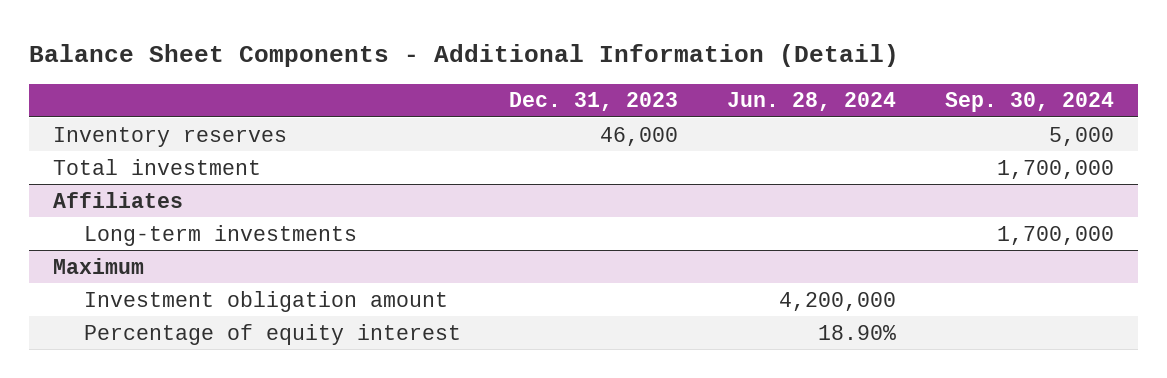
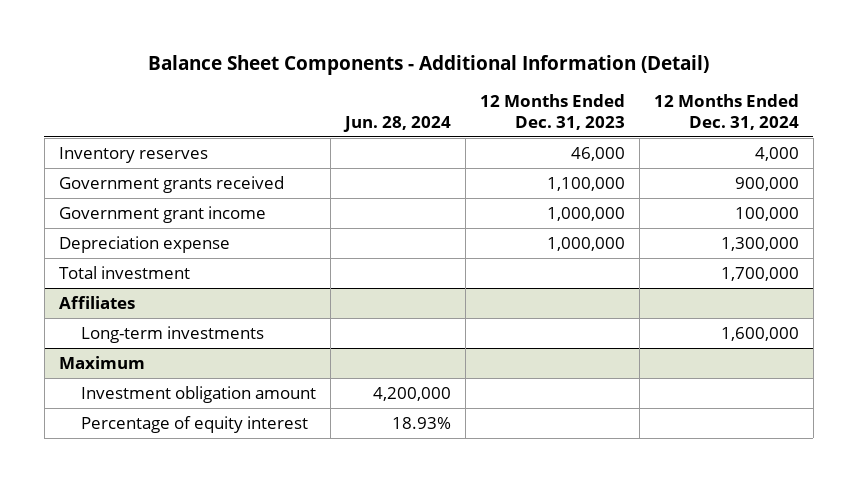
- | Dec. 31, 2023 | Jun. 28, 2024 | Sep. 30, 2024
+ | Jun. 28, 2024 | 12 Months Ended Dec. 31, 2023 | 12 Months Ended Dec. 31, 2024
+ Government grants received | | 1,100,000 | 900,000
+ Government grant income | | 1,000,000 | 100,000
+ Depreciation expense | | 1,000,000 | 1,300,000
@ Maximum
- Percentage of equity interest | | 18.90% |
+ Percentage of equity interest | 18.93% | |

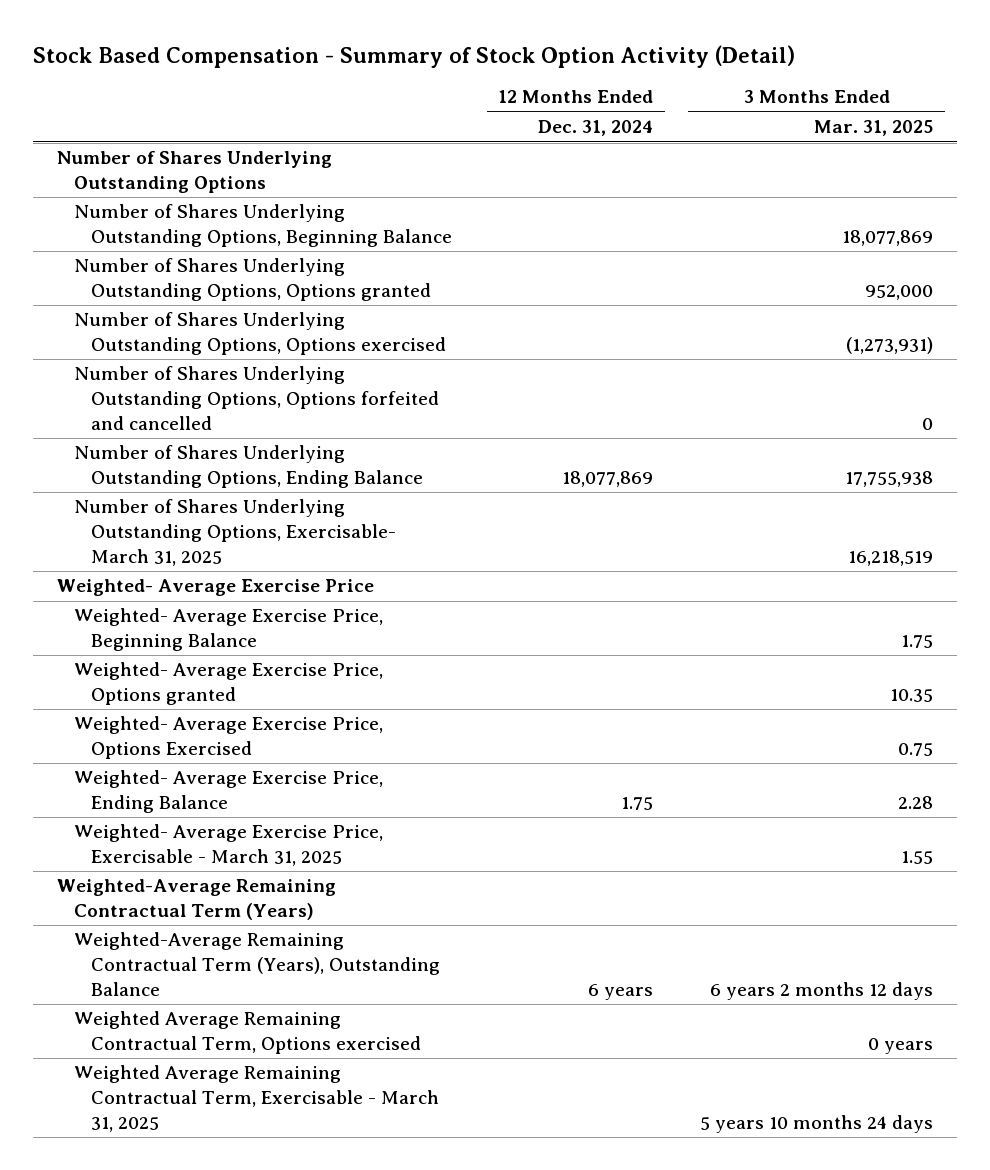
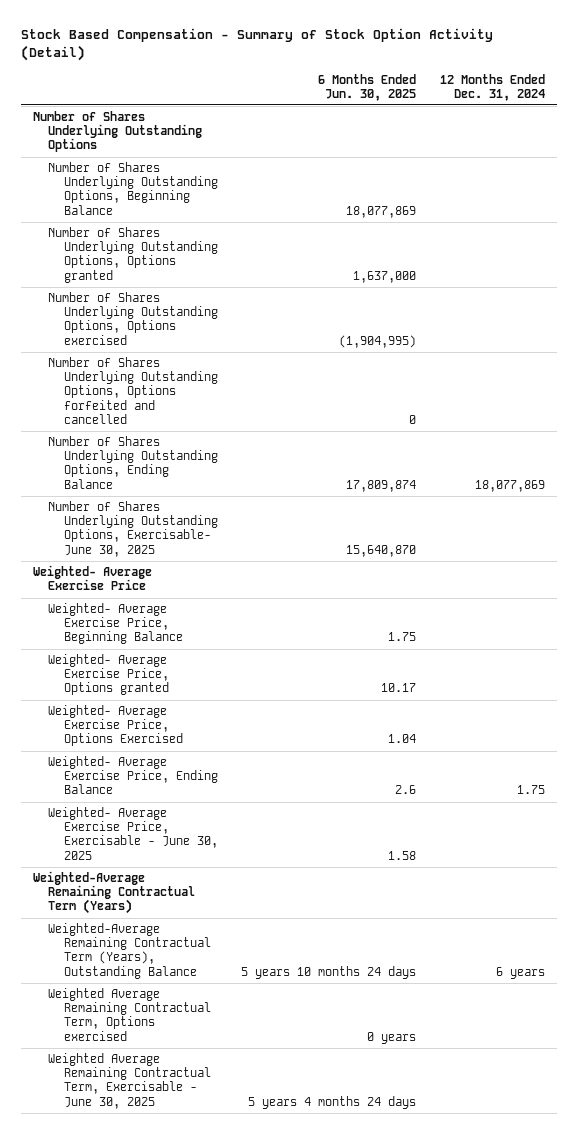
- | 12 Months Ended Dec. 31, 2024 | 3 Months Ended Mar. 31, 2025
+ | 6 Months Ended Jun. 30, 2025 | 12 Months Ended Dec. 31, 2024
- Number of Shares Underlying Outstanding Options, Exercisable- March 31, 2025 | | 16,218,519
+ Number of Shares Underlying Outstanding Options, Exercisable- June 30, 2025 | 15,640,870 |
- Weighted- Average Exercise Price, Exercisable - March 31, 2025 | | 1.55
+ Weighted- Average Exercise Price, Exercisable - June 30, 2025 | 1.58 |
- Weighted Average Remaining Contractual Term, Exercisable - March 31, 2025 | | 5 years 10 months 24 days
+ Weighted Average Remaining Contractual Term, Exercisable - June 30, 2025 | 5 years 4 months 24 days |

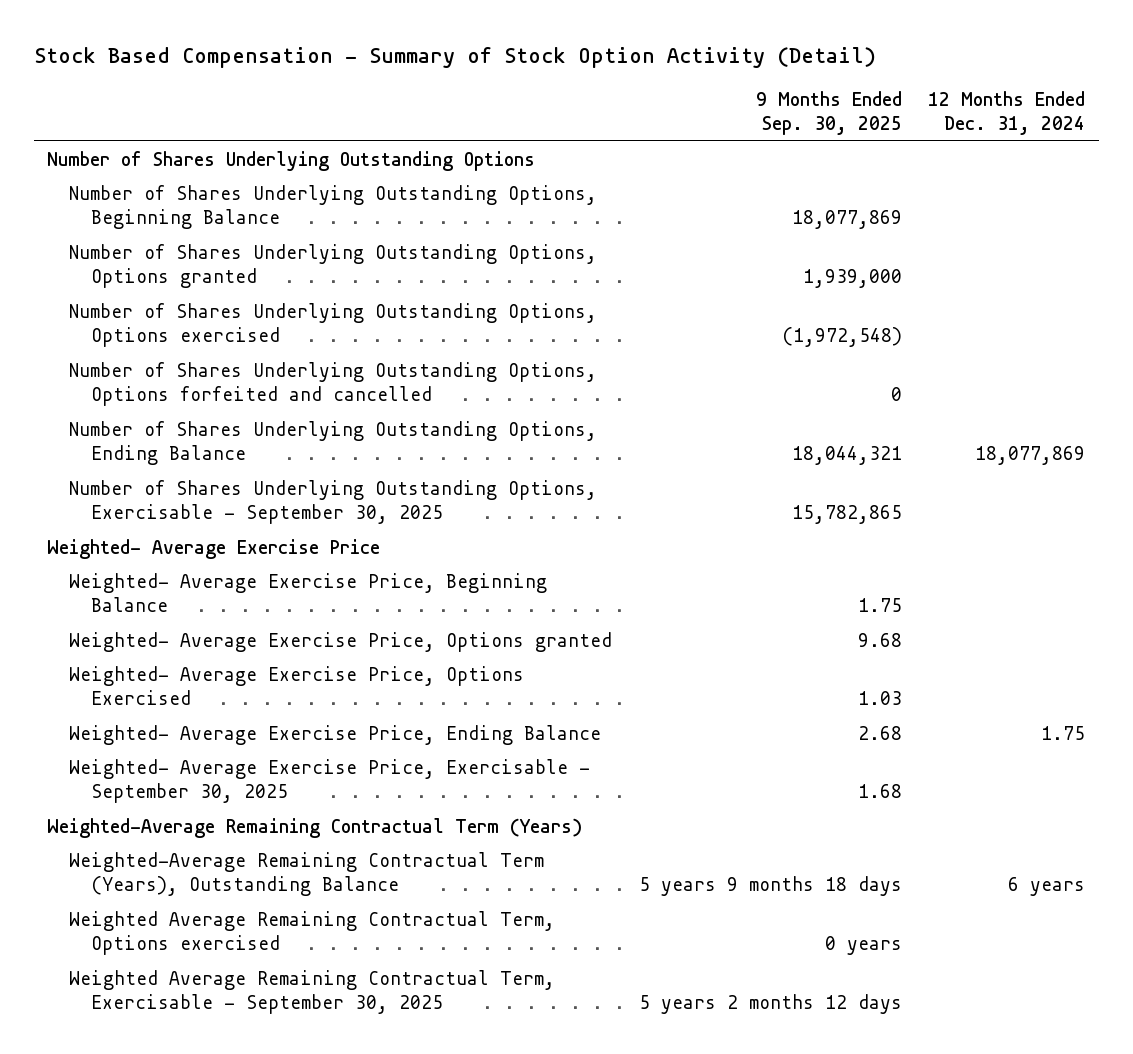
- | 6 Months Ended Jun. 30, 2025 | 12 Months Ended Dec. 31, 2024
+ | 9 Months Ended Sep. 30, 2025 | 12 Months Ended Dec. 31, 2024
- Number of Shares Underlying Outstanding Options, Exercisable- June 30, 2025 | 15,640,870 |
+ Number of Shares Underlying Outstanding Options, Exercisable - September 30, 2025 | 15,782,865 |
- Weighted- Average Exercise Price, Exercisable - June 30, 2025 | 1.58 |
+ Weighted- Average Exercise Price, Exercisable - September 30, 2025 | 1.68 |
- Weighted Average Remaining Contractual Term, Exercisable - June 30, 2025 | 5 years 4 months 24 days |
+ Weighted Average Remaining Contractual Term, Exercisable - September 30, 2025 | 5 years 2 months 12 days |

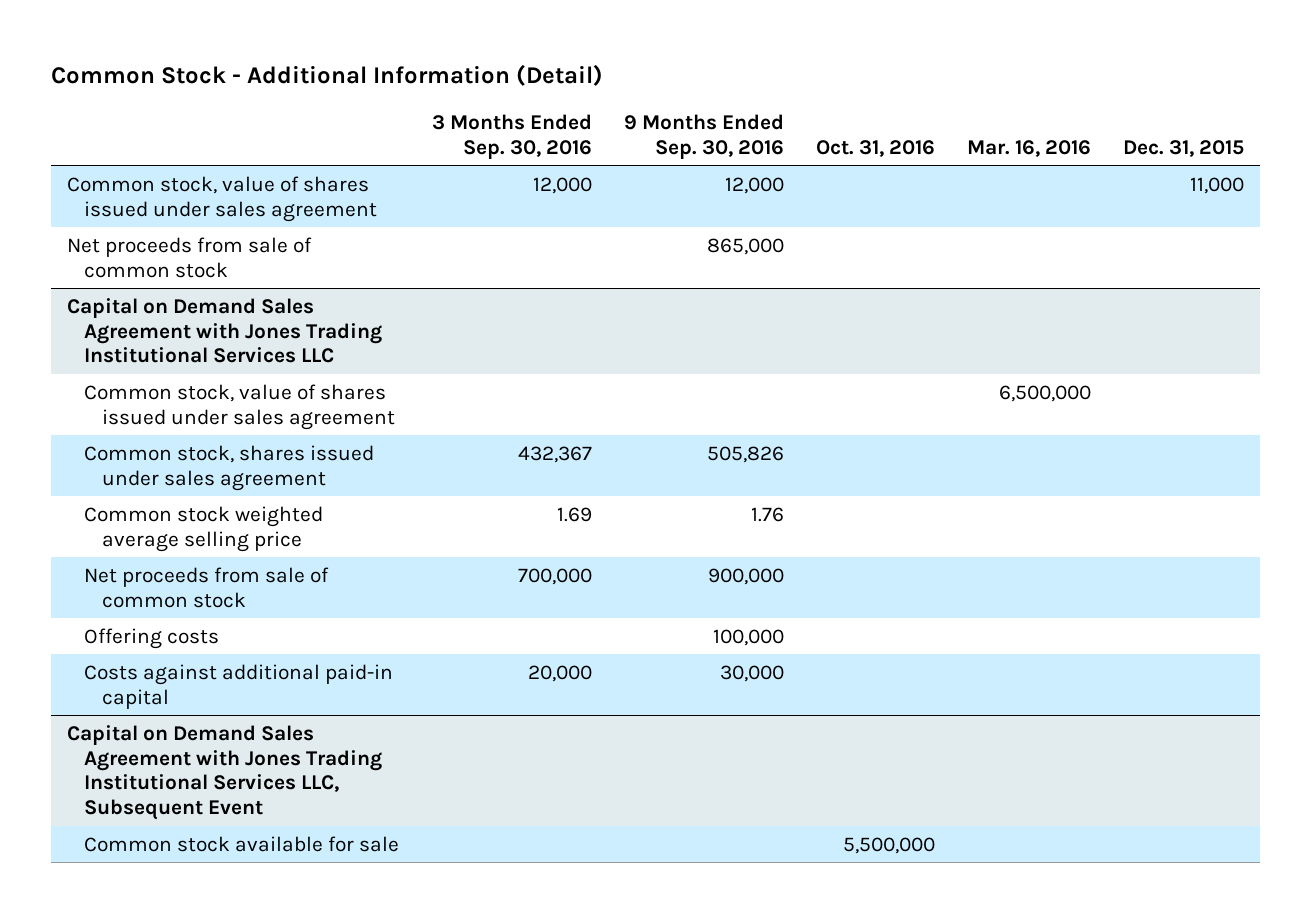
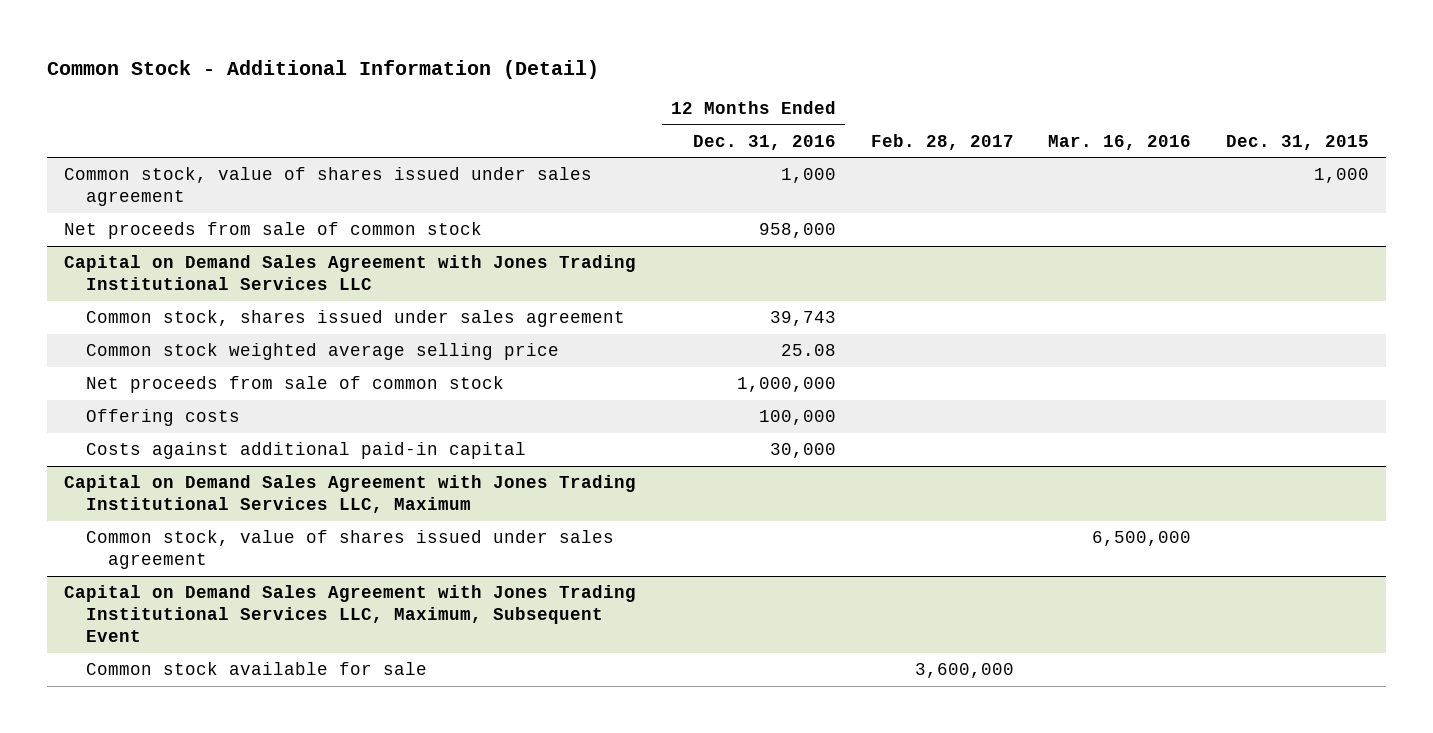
- | 3 Months Ended Sep. 30, 2016 | 9 Months Ended Sep. 30, 2016 | Oct. 31, 2016 | Mar. 16, 2016 | Dec. 31, 2015
+ | 12 Months Ended Dec. 31, 2016 | Feb. 28, 2017 | Mar. 16, 2016 | Dec. 31, 2015
- Common stock, value of shares issued under sales agreement | 12,000 | 12,000 | | | 11,000
+ Common stock, value of shares issued under sales agreement | 1,000 | | | 1,000
@ Capital on Demand Sales Agreement with Jones Trading Institutional Services LLC
- Common stock, value of shares issued under sales agreement | | | | 6,500,000 |
- Capital on Demand Sales Agreement with Jones Trading Institutional Services LLC, Subsequent Event
+ Capital on Demand Sales Agreement with Jones Trading Institutional Services LLC, Maximum
+ Common stock, value of shares issued under sales agreement | | | 6,500,000 |
+ Capital on Demand Sales Agreement with Jones Trading Institutional Services LLC, Maximum, Subsequent Event

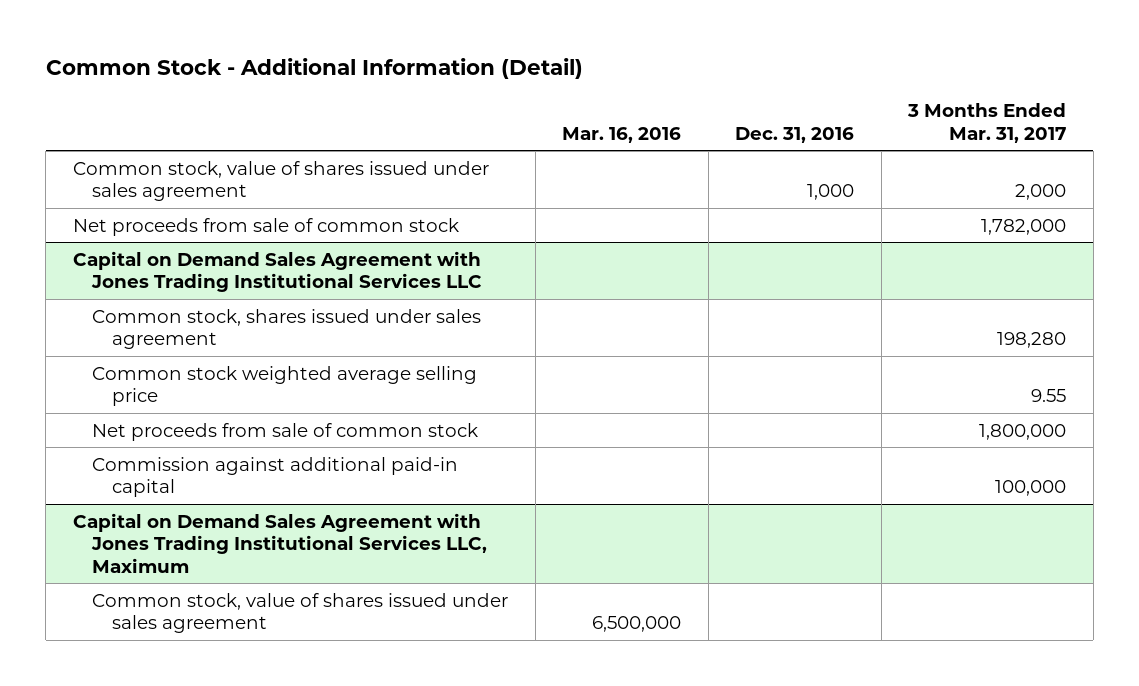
- | 12 Months Ended Dec. 31, 2016 | Feb. 28, 2017 | Mar. 16, 2016 | Dec. 31, 2015
+ | Mar. 16, 2016 | Dec. 31, 2016 | 3 Months Ended Mar. 31, 2017
@ Capital on Demand Sales Agreement with Jones Trading Institutional Services LLC
- Offering costs | 100,000 | | |
- Costs against additional paid-in capital | 30,000 | | |
+ Commission against additional paid-in capital | | | 100,000
- Capital on Demand Sales Agreement with Jones Trading Institutional Services LLC, Maximum, Subsequent Event
- Common stock available for sale | | 3,600,000 | |

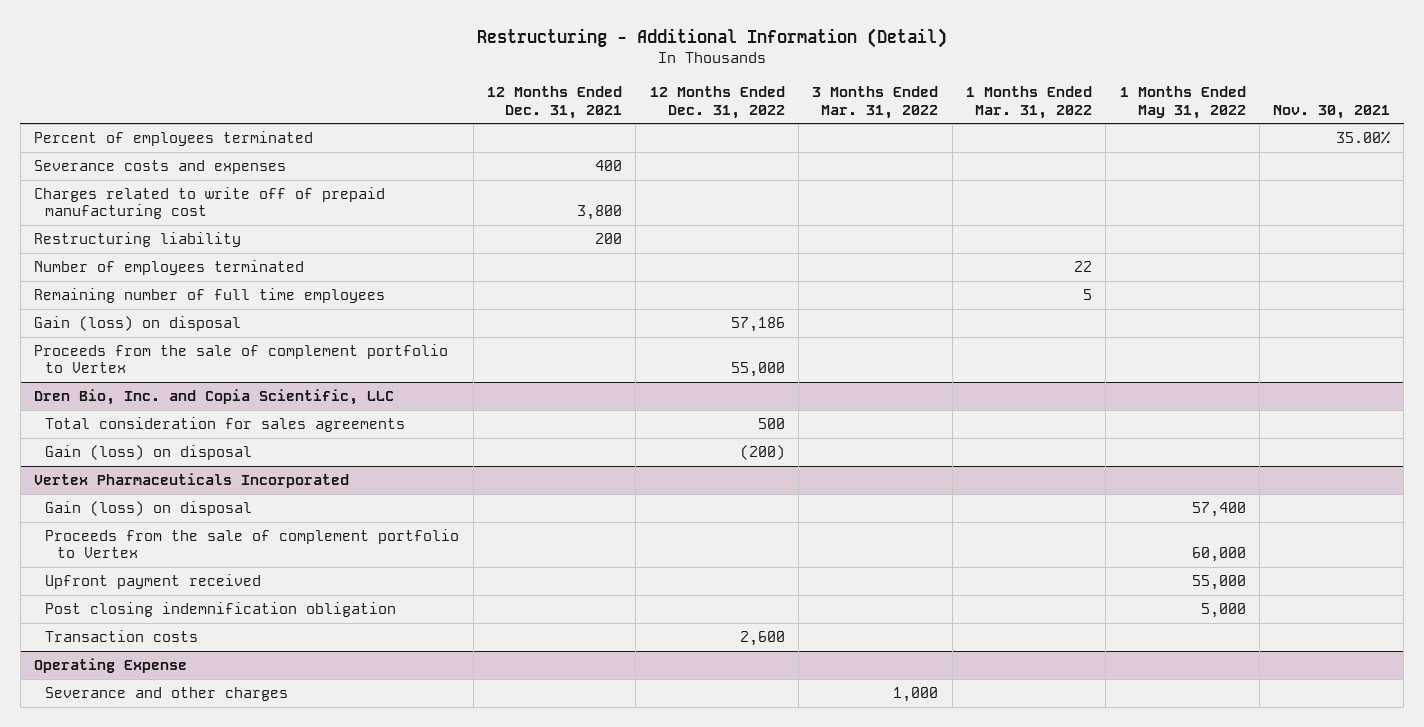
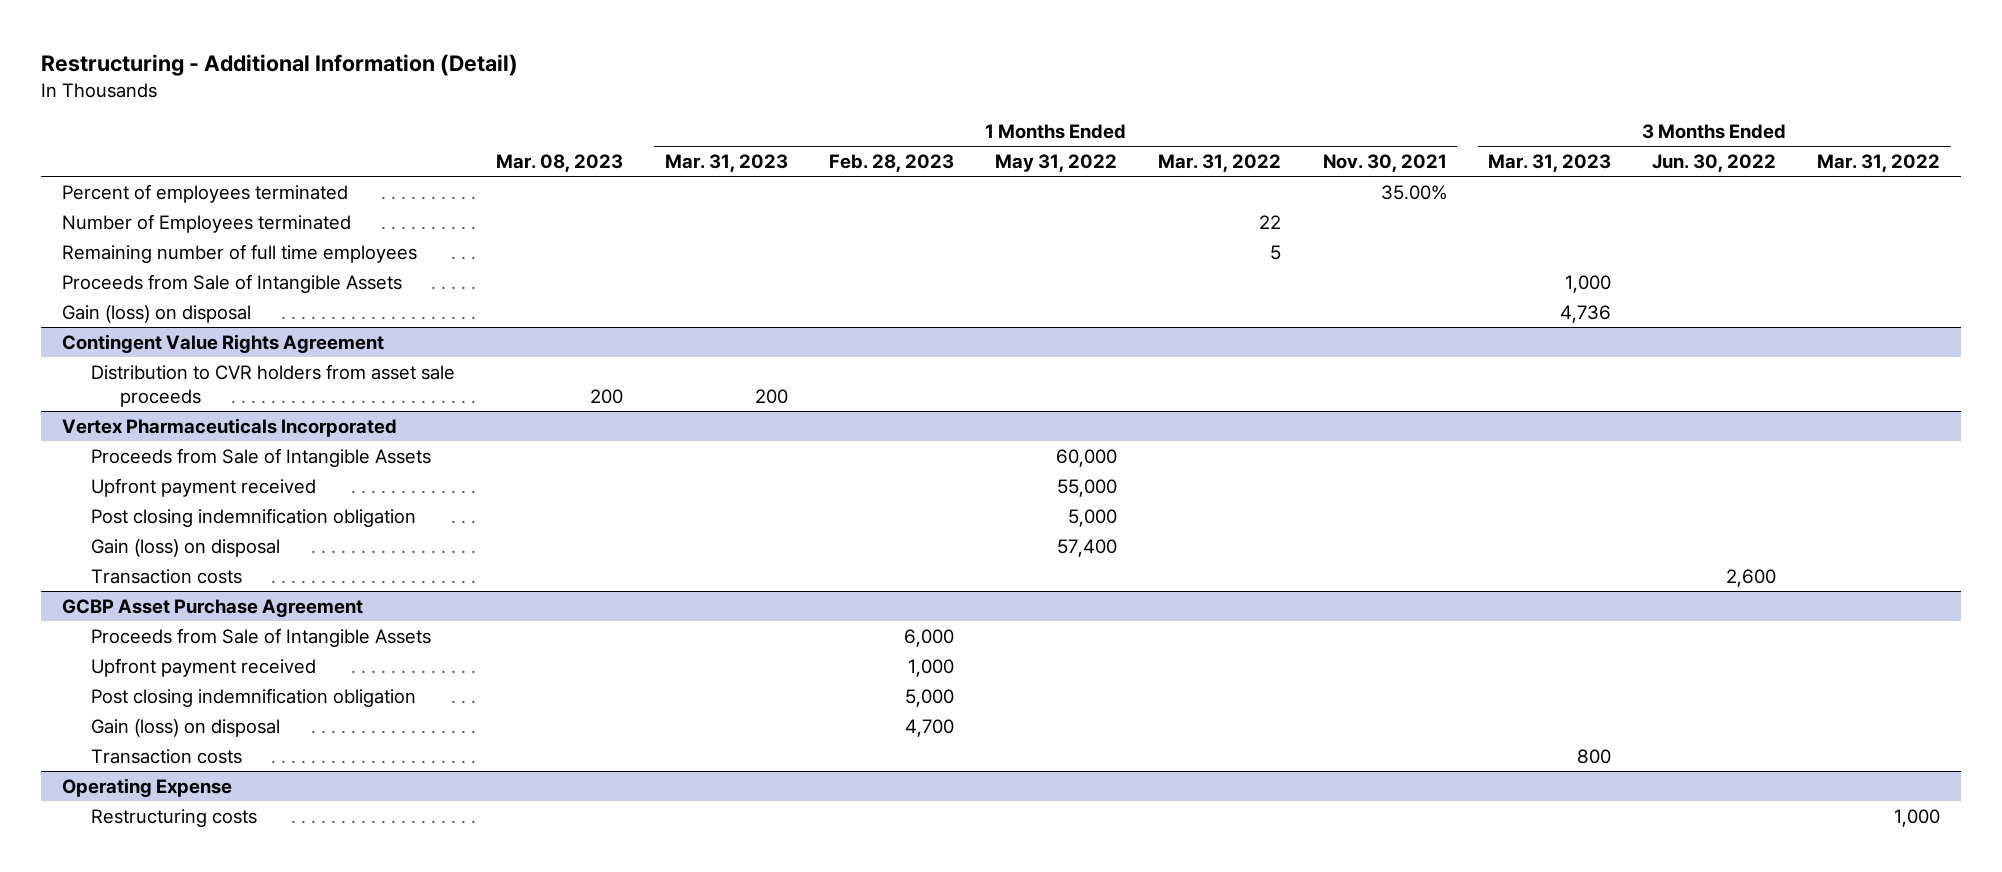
- | 12 Months Ended Dec. 31, 2021 | 12 Months Ended Dec. 31, 2022 | 3 Months Ended Mar. 31, 2022 | 1 Months Ended Mar. 31, 2022 | 1 Months Ended May 31, 2022 | Nov. 30, 2021
+ | Mar. 08, 2023 | 1 Months Ended Mar. 31, 2023 | 1 Months Ended Feb. 28, 2023 | 1 Months Ended May 31, 2022 | 1 Months Ended Mar. 31, 2022 | 1 Months Ended Nov. 30, 2021 | 3 Months Ended Mar. 31, 2023 | 3 Months Ended Jun. 30, 2022 | 3 Months Ended Mar. 31, 2022
- Severance costs and expenses | 400 | | | | |
- Charges related to write off of prepaid manufacturing cost | 3,800 | | | | |
- Restructuring liability | 200 | | | | |
- Number of employees terminated | | | | 22 | |
+ Number of Employees terminated | | | | | 22 | | | |
+ Proceeds from Sale of Intangible Assets | | | | | | | 1,000 | |
- Proceeds from the sale of complement portfolio to Vertex | | 55,000 | | | |
- Dren Bio, Inc. and Copia Scientific, LLC
- Total consideration for sales agreements | | 500 | | | |
- Gain (loss) on disposal | | (200) | | | |
+ Contingent Value Rights Agreement
+ Distribution to CVR holders from asset sale proceeds | 200 | 200 | | | | | | |
@ Vertex Pharmaceuticals Incorporated
- Proceeds from the sale of complement portfolio to Vertex | | | | | 60,000 |
+ Proceeds from Sale of Intangible Assets | | | | 60,000 | | | | |
moved down: Gain (loss) on disposal | | | | 57,400 | | | | |
+ GCBP Asset Purchase Agreement
+ Proceeds from Sale of Intangible Assets | | | 6,000 | | | | | |
+ Upfront payment received | | | 1,000 | | | | | |
+ Post closing indemnification obligation | | | 5,000 | | | | | |
+ Gain (loss) on disposal | | | 4,700 | | | | | |
+ Transaction costs | | | | | | | 800 | |
@ Operating Expense
- Severance and other charges | | | 1,000 | | |
+ Restructuring costs | | | | | | | | | 1,000

